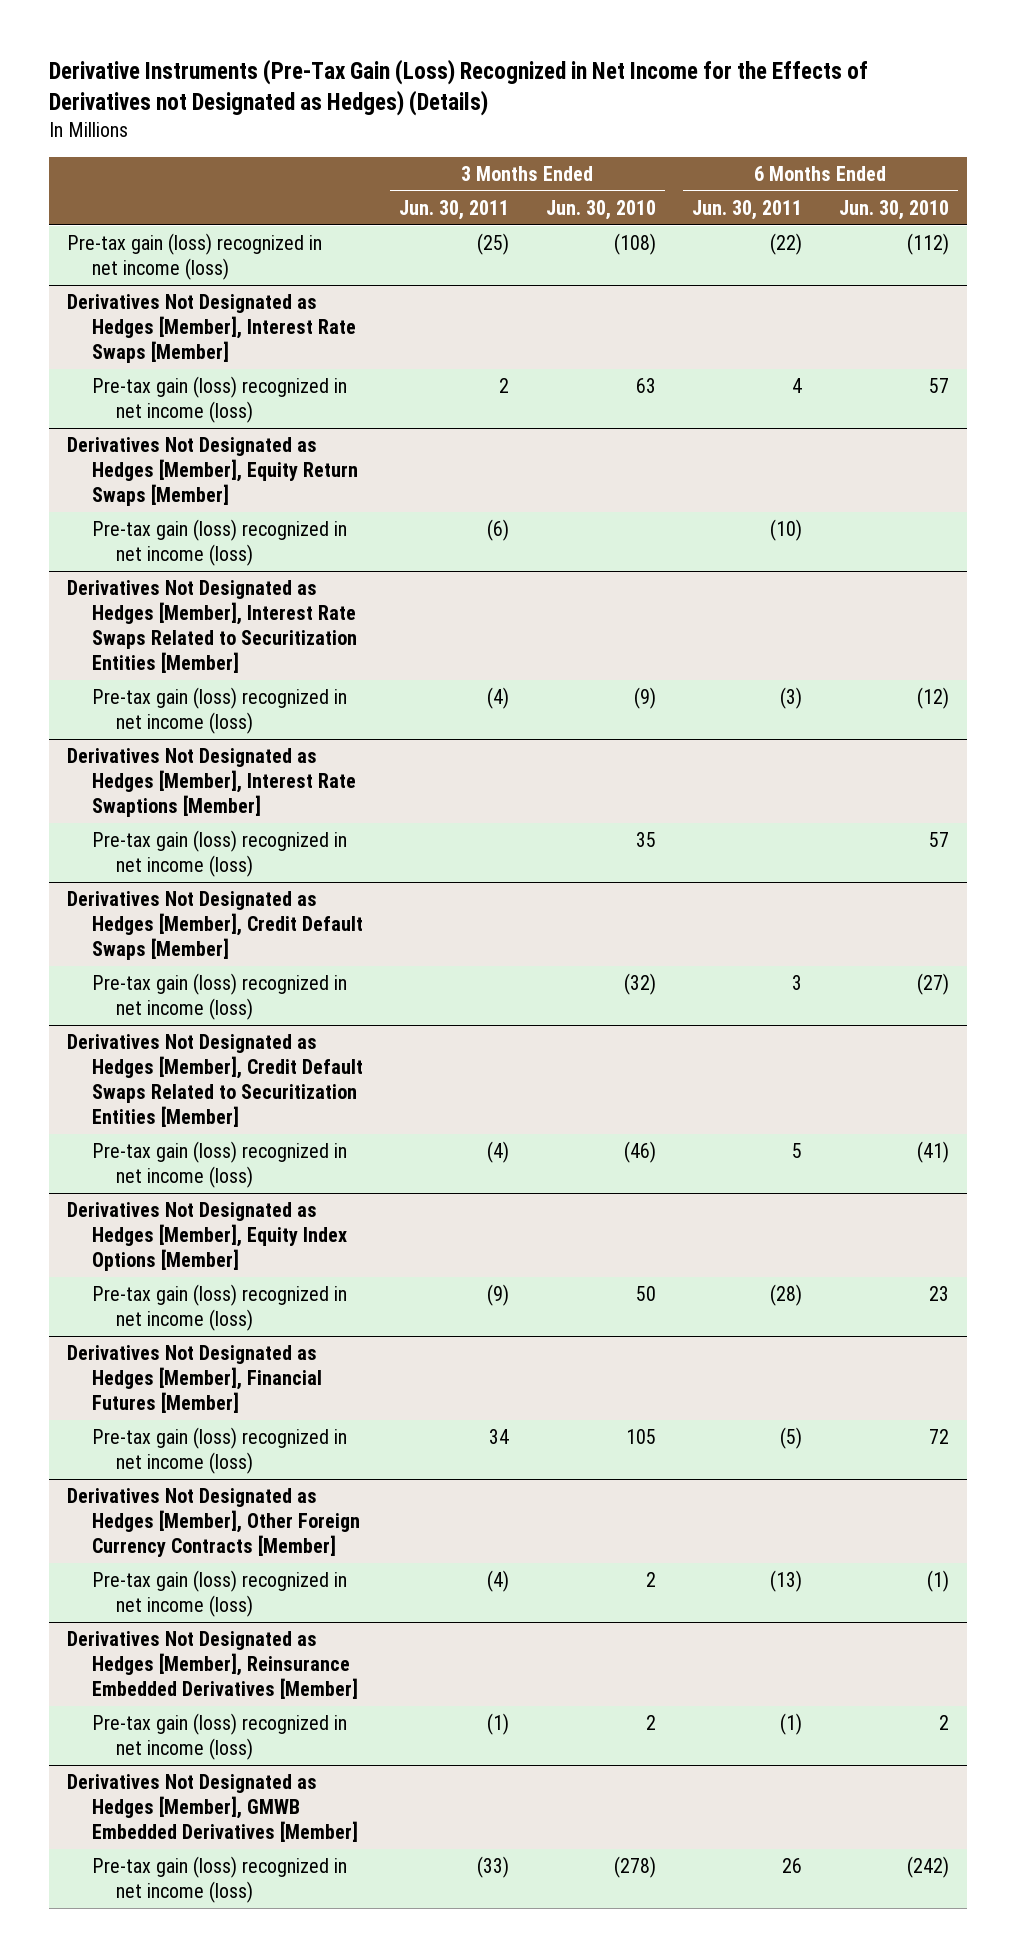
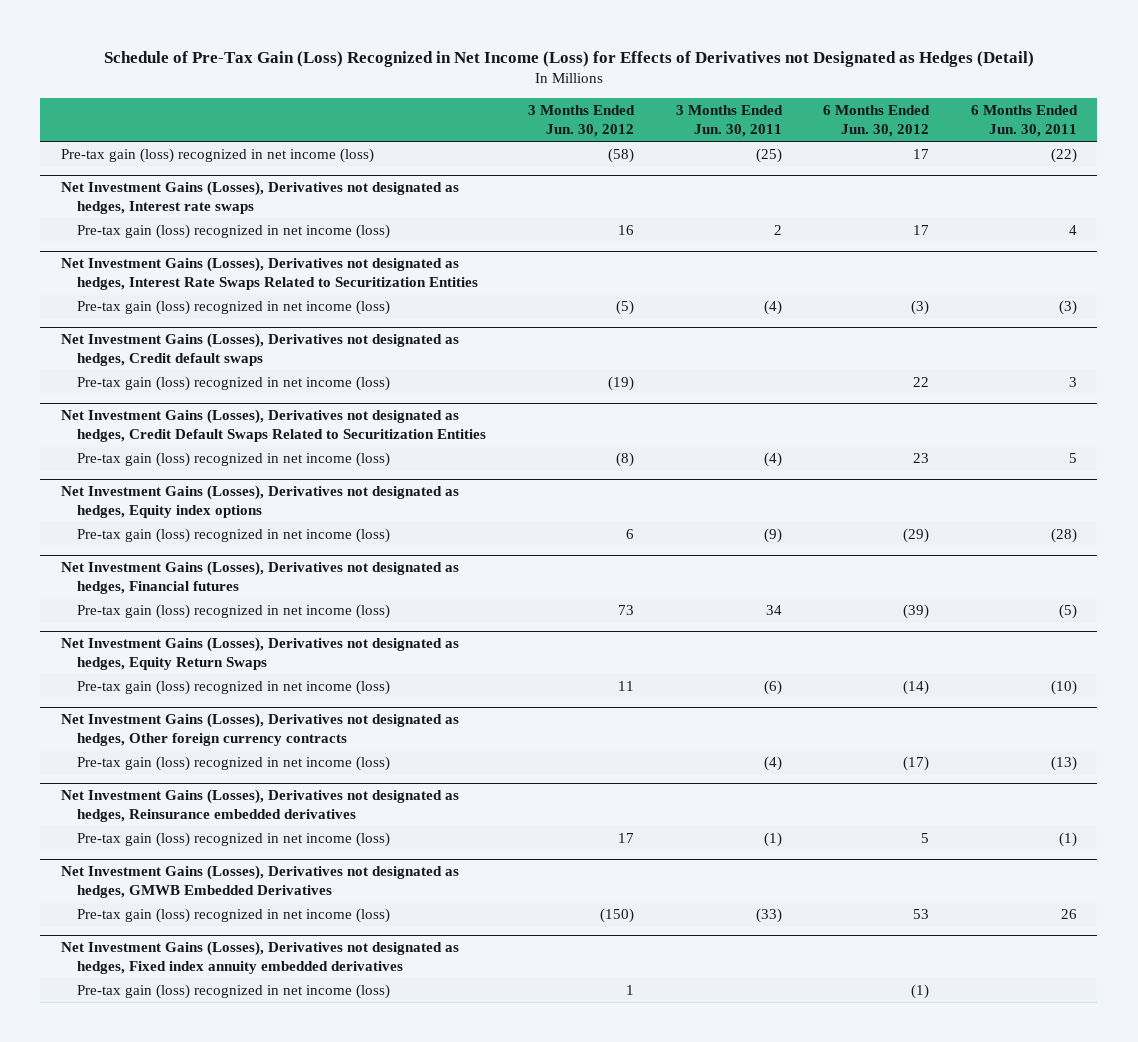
- Derivative Instruments (Pre-Tax Gain (Loss) Recognized in Net Income for the Effects of Derivatives not Designated as Hedges) (Details)
+ Schedule of Pre-Tax Gain (Loss) Recognized in Net Income (Loss) for Effects of Derivatives not Designated as Hedges (Detail)
- | 3 Months Ended Jun. 30, 2011 | 3 Months Ended Jun. 30, 2010 | 6 Months Ended Jun. 30, 2011 | 6 Months Ended Jun. 30, 2010
+ | 3 Months Ended Jun. 30, 2012 | 3 Months Ended Jun. 30, 2011 | 6 Months Ended Jun. 30, 2012 | 6 Months Ended Jun. 30, 2011
- Derivatives Not Designated as Hedges [Member], Interest Rate Swaps [Member]
+ Net Investment Gains (Losses), Derivatives not designated as hedges, Interest rate swaps
- Derivatives Not Designated as Hedges [Member], Equity Return Swaps [Member]
- Pre-tax gain (loss) recognized in net income (loss) | (6) | | (10) |
- Derivatives Not Designated as Hedges [Member], Interest Rate Swaps Related to Securitization Entities [Member]
+ Net Investment Gains (Losses), Derivatives not designated as hedges, Interest Rate Swaps Related to Securitization Entities
- Derivatives Not Designated as Hedges [Member], Interest Rate Swaptions [Member]
- Pre-tax gain (loss) recognized in net income (loss) | | 35 | | 57
- Derivatives Not Designated as Hedges [Member], Credit Default Swaps [Member]
+ Net Investment Gains (Losses), Derivatives not designated as hedges, Credit default swaps
- Derivatives Not Designated as Hedges [Member], Credit Default Swaps Related to Securitization Entities [Member]
+ Net Investment Gains (Losses), Derivatives not designated as hedges, Credit Default Swaps Related to Securitization Entities
- Derivatives Not Designated as Hedges [Member], Equity Index Options [Member]
+ Net Investment Gains (Losses), Derivatives not designated as hedges, Equity index options
- Derivatives Not Designated as Hedges [Member], Financial Futures [Member]
+ Net Investment Gains (Losses), Derivatives not designated as hedges, Financial futures
- Derivatives Not Designated as Hedges [Member], Other Foreign Currency Contracts [Member]
+ Net Investment Gains (Losses), Derivatives not designated as hedges, Equity Return Swaps
+ Pre-tax gain (loss) recognized in net income (loss) | 11 | (6) | (14) | (10)
+ Net Investment Gains (Losses), Derivatives not designated as hedges, Other foreign currency contracts
- Derivatives Not Designated as Hedges [Member], Reinsurance Embedded Derivatives [Member]
+ Net Investment Gains (Losses), Derivatives not designated as hedges, Reinsurance embedded derivatives
- Derivatives Not Designated as Hedges [Member], GMWB Embedded Derivatives [Member]
+ Net Investment Gains (Losses), Derivatives not designated as hedges, GMWB Embedded Derivatives
+ Net Investment Gains (Losses), Derivatives not designated as hedges, Fixed index annuity embedded derivatives
+ Pre-tax gain (loss) recognized in net income (loss) | 1 | | (1) |

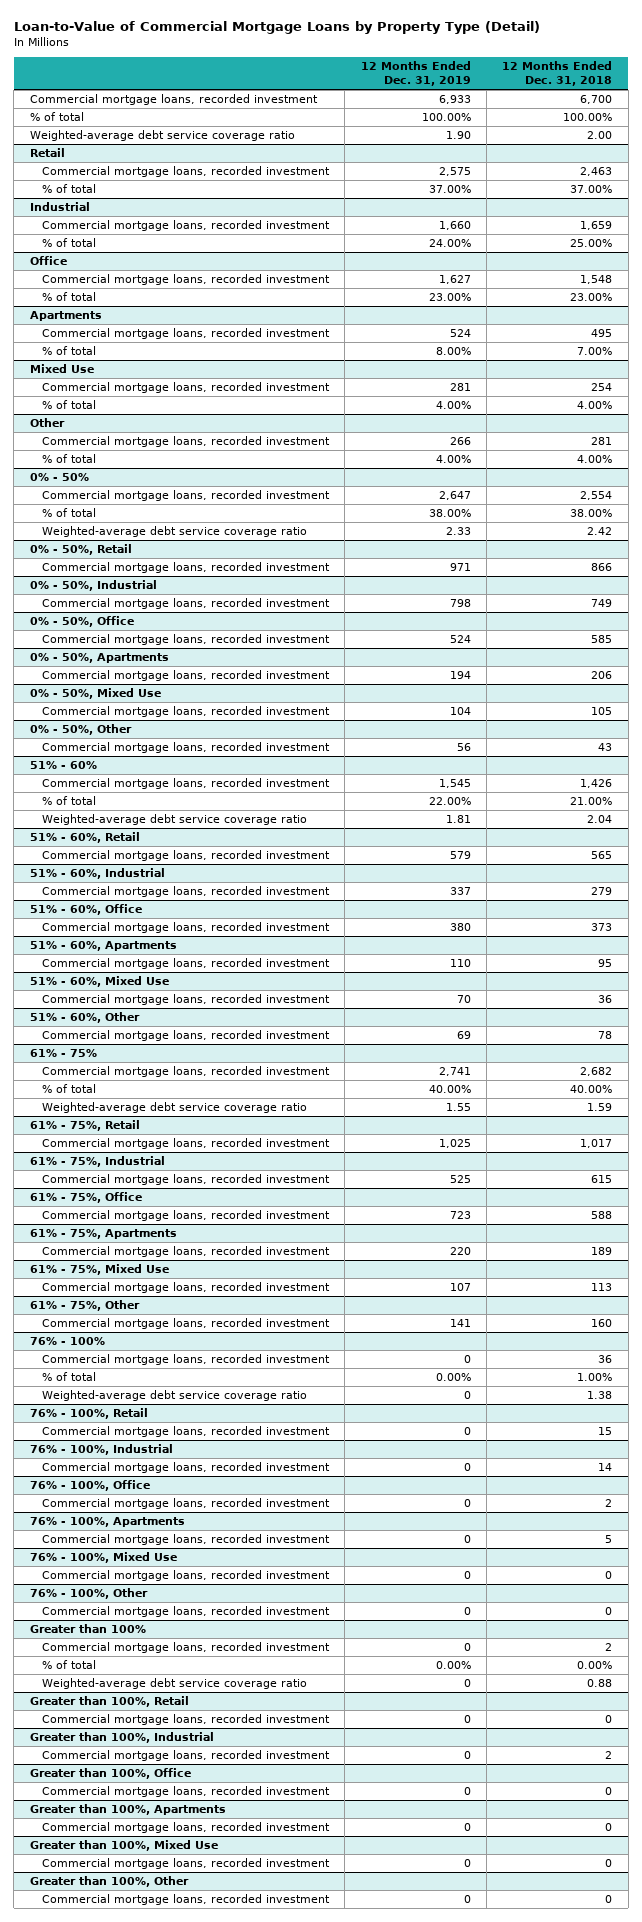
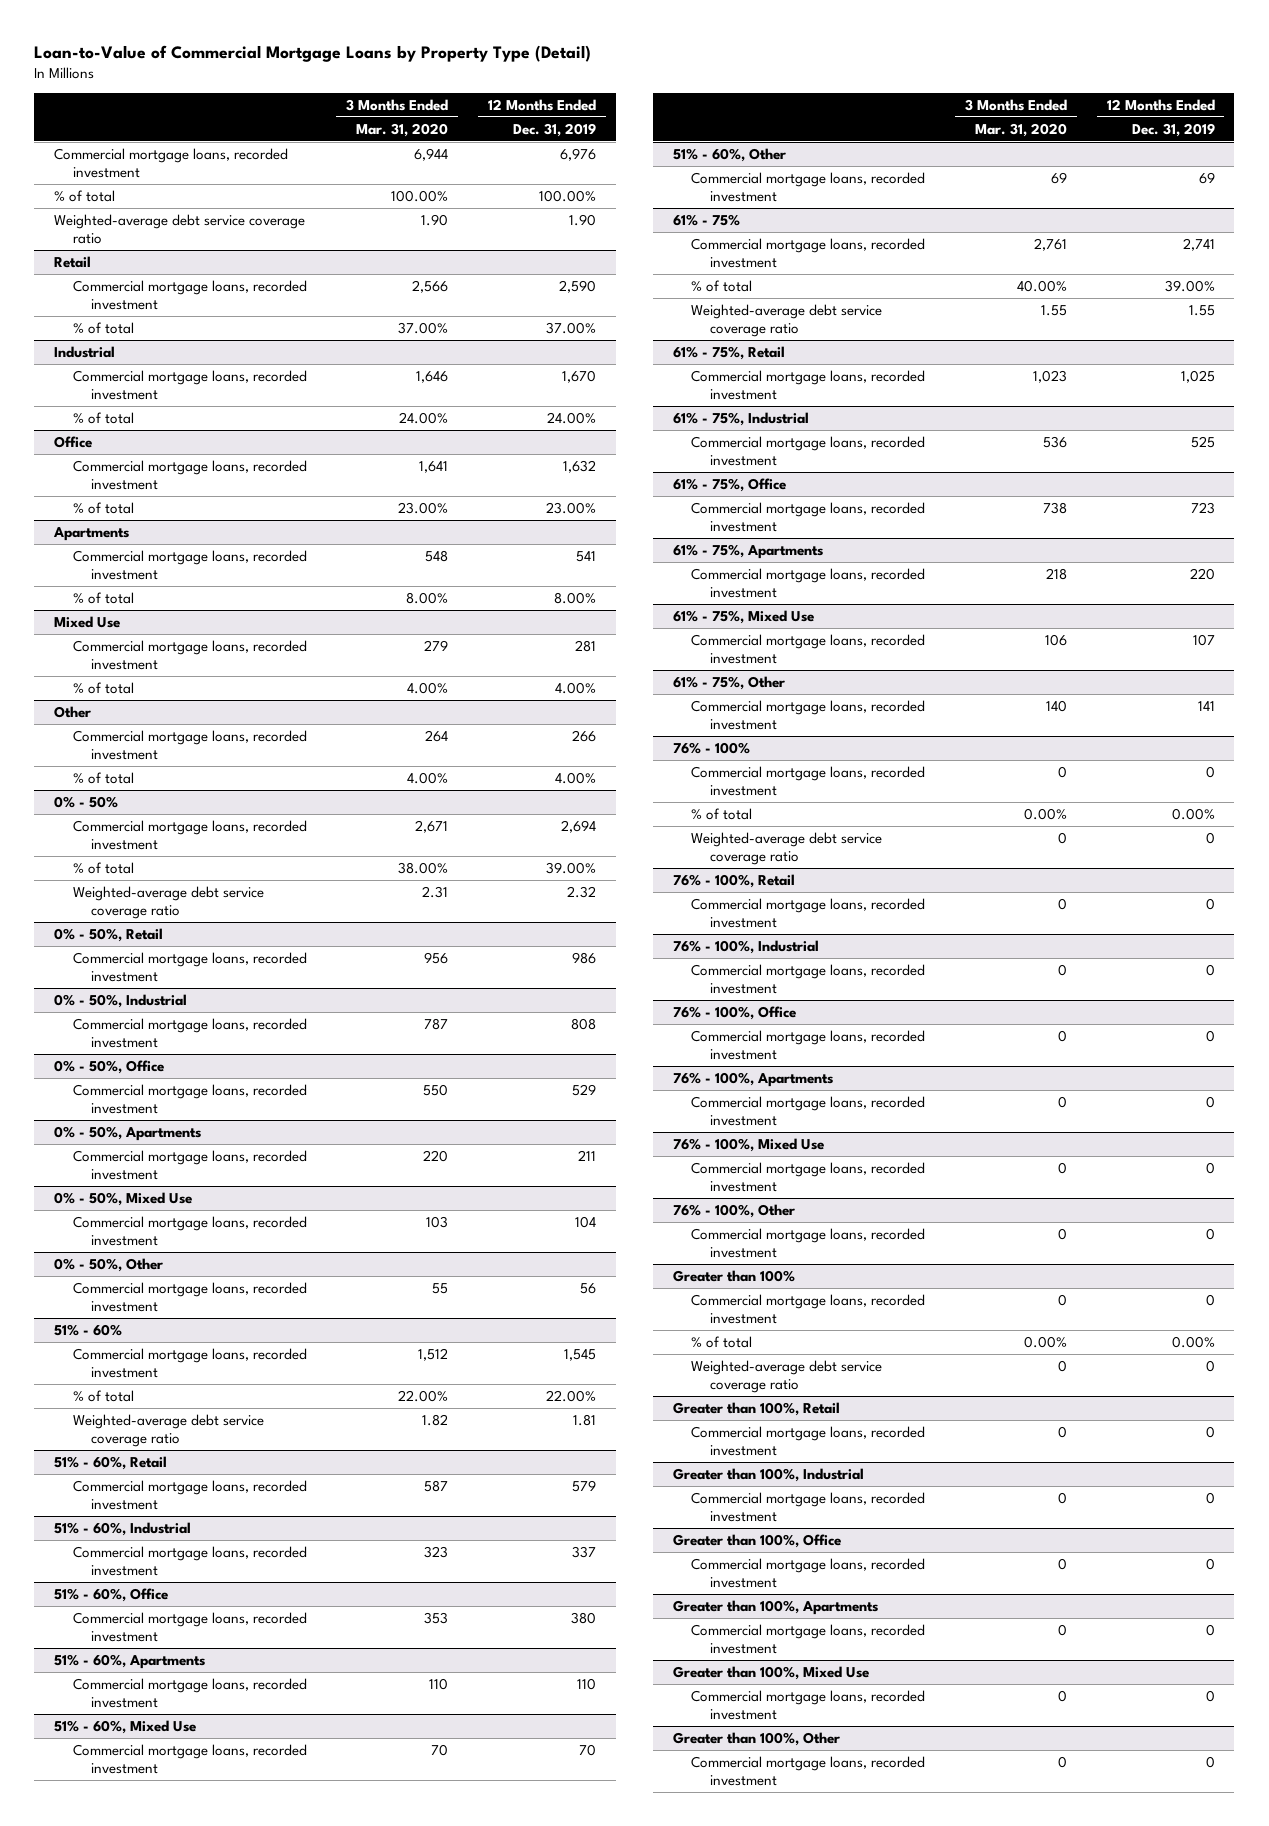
- | 12 Months Ended Dec. 31, 2019 | 12 Months Ended Dec. 31, 2018
+ | 3 Months Ended Mar. 31, 2020 | 12 Months Ended Dec. 31, 2019
- Commercial mortgage loans, recorded investment | 6,933 | 6,700
+ Commercial mortgage loans, recorded investment | 6,944 | 6,976
@ Retail
- Commercial mortgage loans, recorded investment | 2,575 | 2,463
+ Commercial mortgage loans, recorded investment | 2,566 | 2,590
@ Industrial
- Commercial mortgage loans, recorded investment | 1,660 | 1,659
+ Commercial mortgage loans, recorded investment | 1,646 | 1,670
@ Office
- Commercial mortgage loans, recorded investment | 1,627 | 1,548
+ Commercial mortgage loans, recorded investment | 1,641 | 1,632
@ Apartments
- Commercial mortgage loans, recorded investment | 524 | 495
+ Commercial mortgage loans, recorded investment | 548 | 541
@ 0% - 50%
- Commercial mortgage loans, recorded investment | 2,647 | 2,554
- % of total | 38.00% | 38.00%
- Weighted-average debt service coverage ratio | 2.33 | 2.42
+ Commercial mortgage loans, recorded investment | 2,671 | 2,694
+ % of total | 38.00% | 39.00%
+ Weighted-average debt service coverage ratio | 2.31 | 2.32
@ 0% - 50%, Retail
- Commercial mortgage loans, recorded investment | 971 | 866
+ Commercial mortgage loans, recorded investment | 956 | 986
@ 0% - 50%, Industrial
- Commercial mortgage loans, recorded investment | 798 | 749
+ Commercial mortgage loans, recorded investment | 787 | 808
@ 0% - 50%, Office
- Commercial mortgage loans, recorded investment | 524 | 585
+ Commercial mortgage loans, recorded investment | 550 | 529
@ 0% - 50%, Apartments
- Commercial mortgage loans, recorded investment | 194 | 206
+ Commercial mortgage loans, recorded investment | 220 | 211
@ 61% - 75%
- % of total | 40.00% | 40.00%
+ % of total | 40.00% | 39.00%

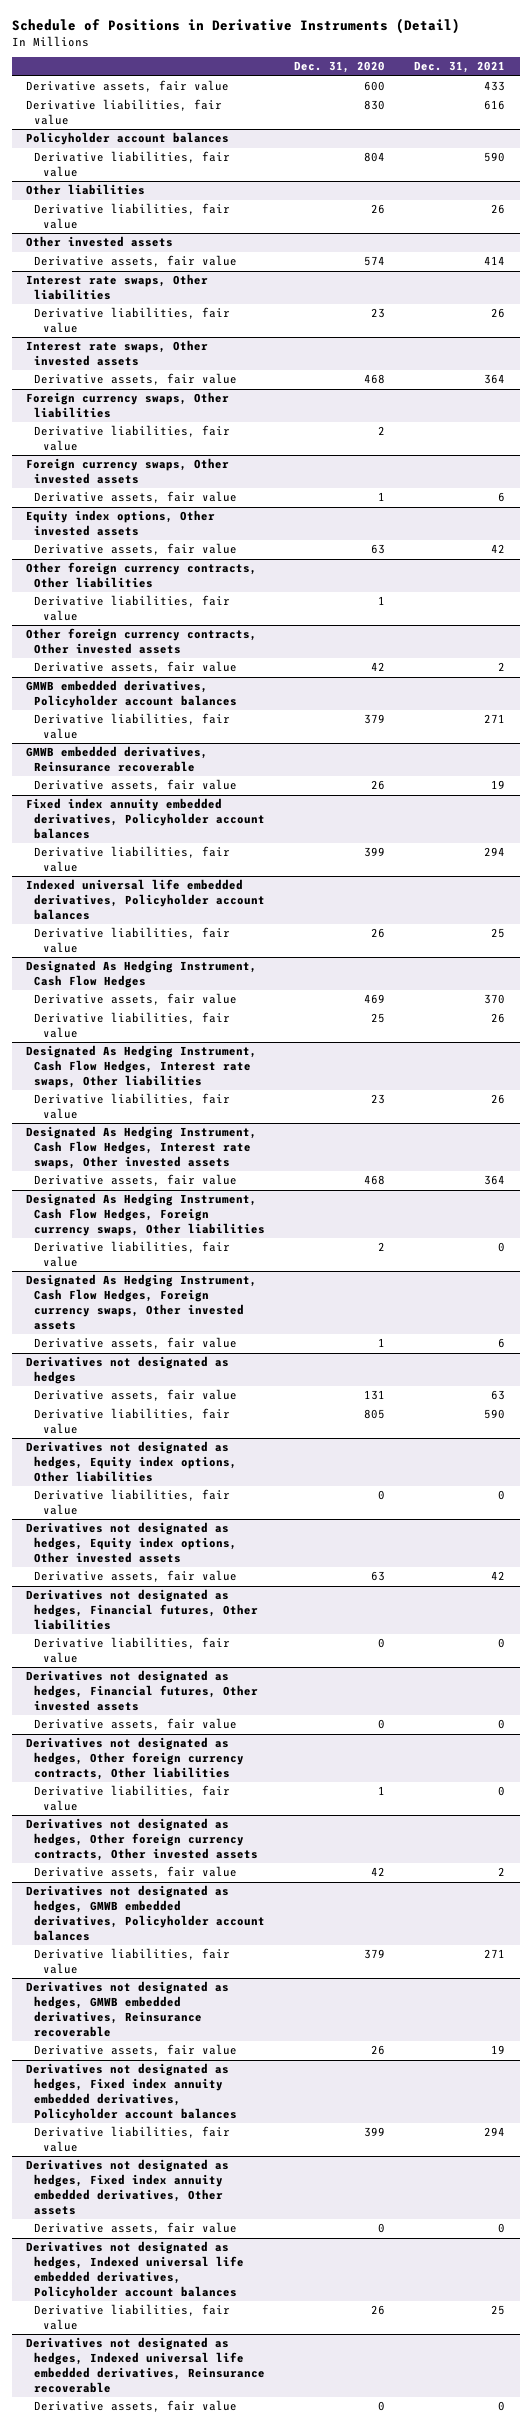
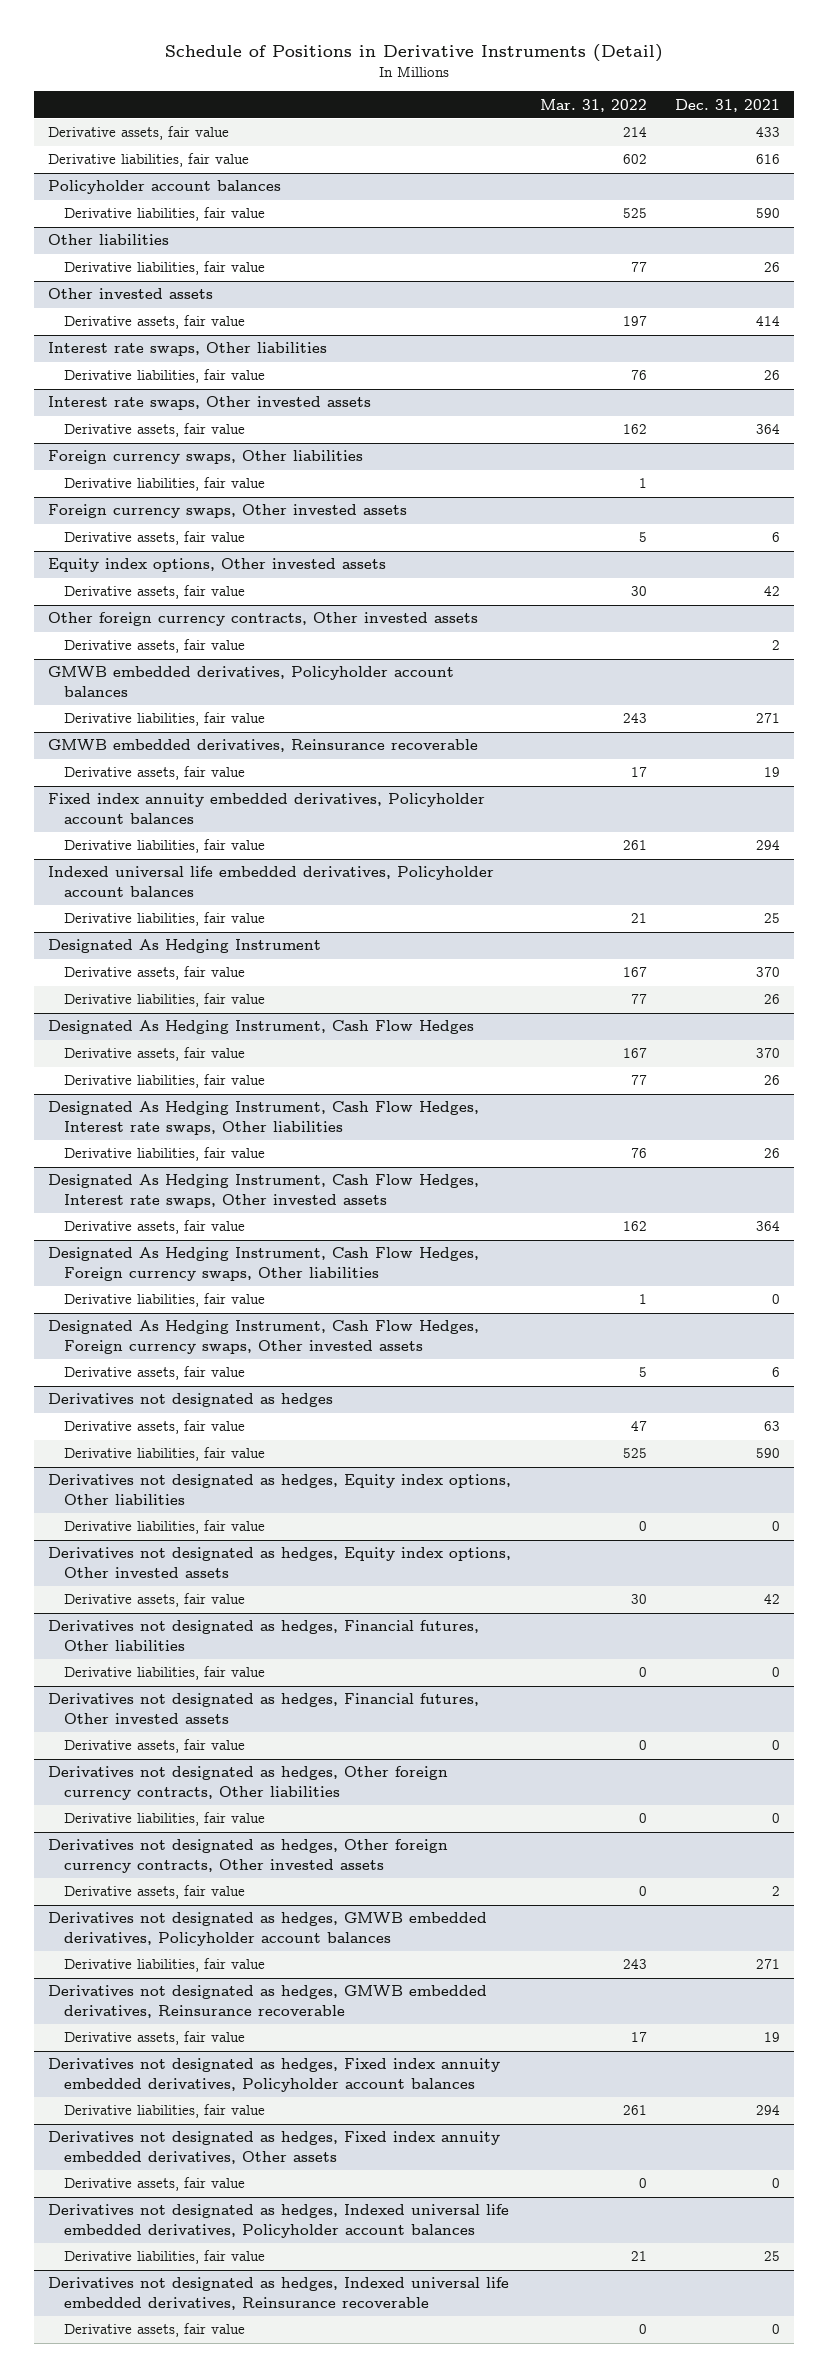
- | Dec. 31, 2020 | Dec. 31, 2021
+ | Mar. 31, 2022 | Dec. 31, 2021
- Other foreign currency contracts, Other liabilities
- Derivative liabilities, fair value | 1 |
+ Designated As Hedging Instrument
+ Derivative assets, fair value | 167 | 370
+ Derivative liabilities, fair value | 77 | 26

